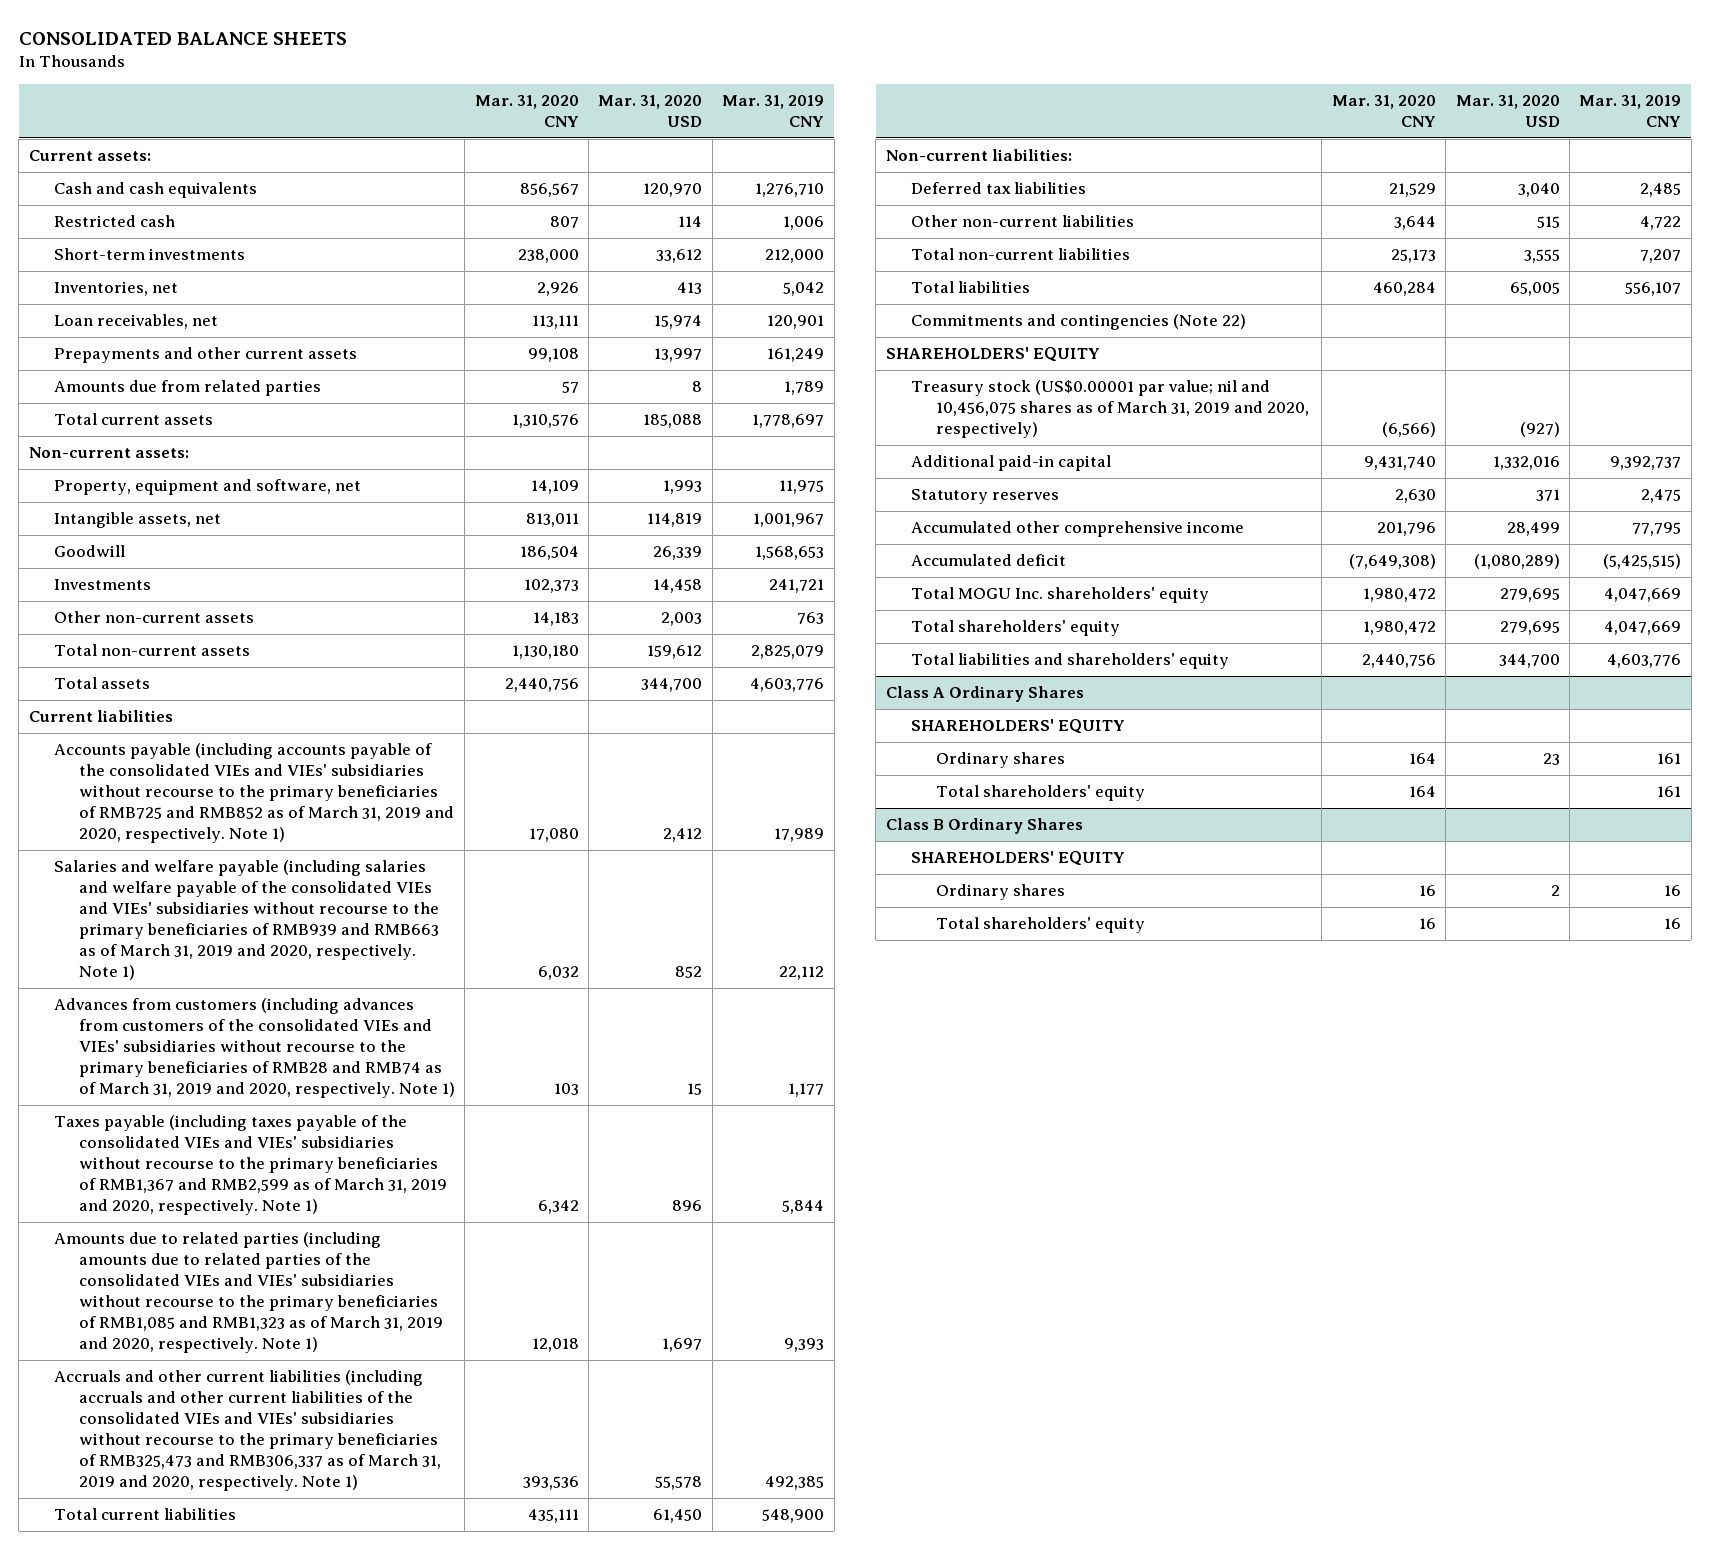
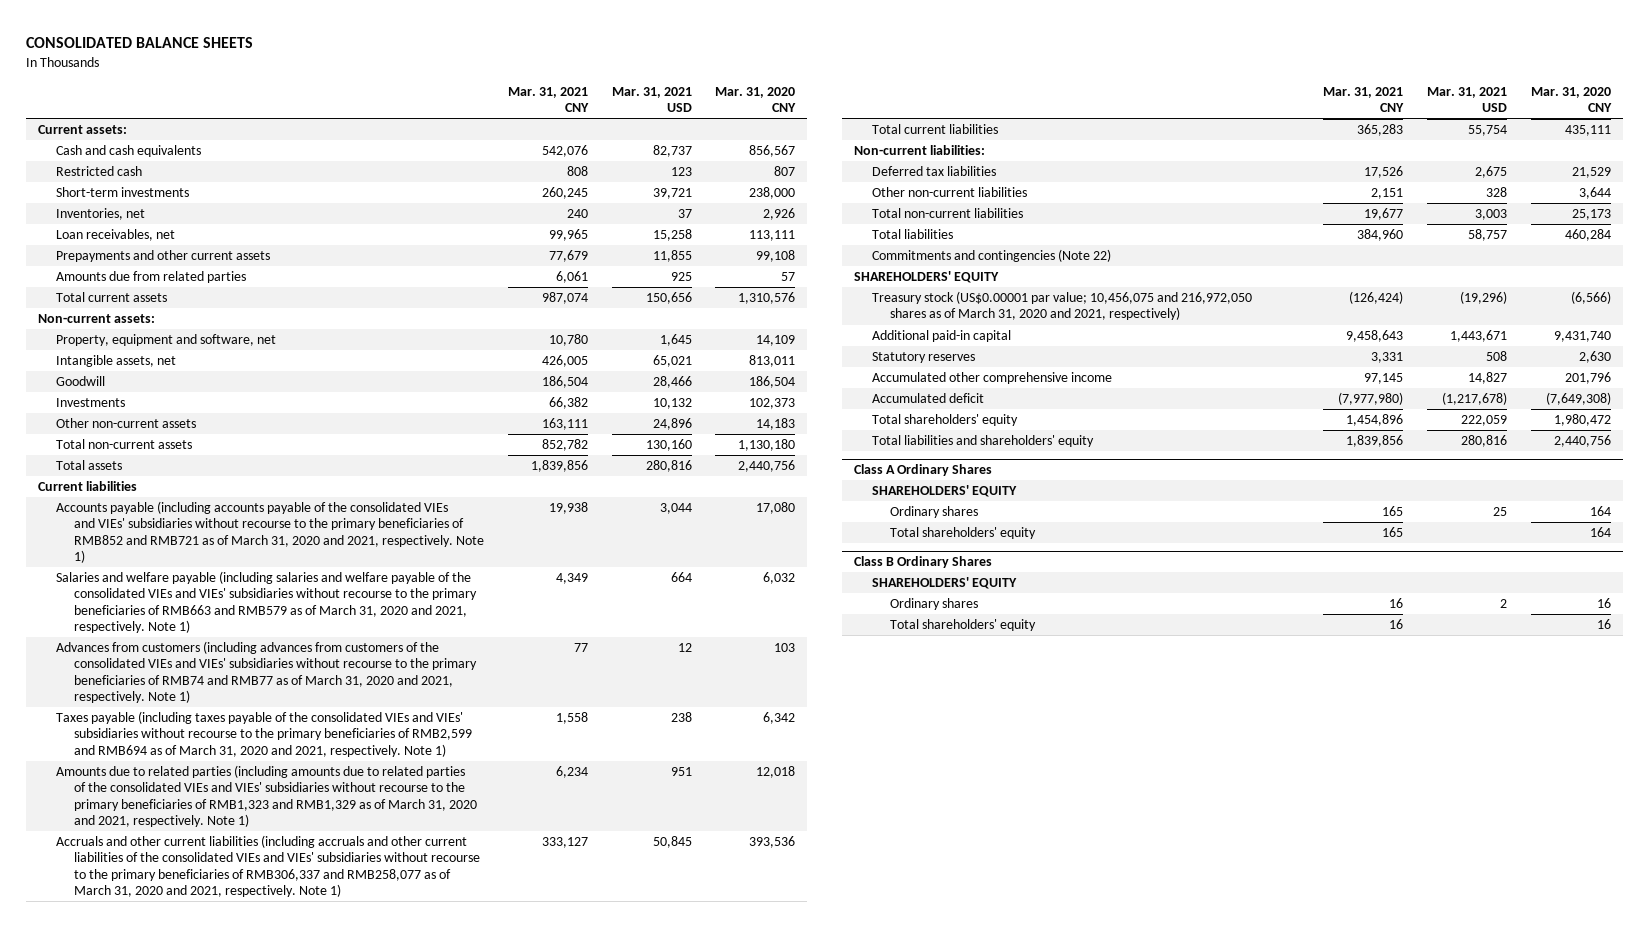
- | Mar. 31, 2020 CNY | Mar. 31, 2020 USD | Mar. 31, 2019 CNY
+ | Mar. 31, 2021 CNY | Mar. 31, 2021 USD | Mar. 31, 2020 CNY
- Accounts payable (including accounts payable of the consolidated VIEs and VIEs' subsidiaries without recourse to the primary beneficiaries of RMB725 and RMB852 as of March 31, 2019 and 2020, respectively. Note 1) | 17,080 | 2,412 | 17,989
- Salaries and welfare payable (including salaries and welfare payable of the consolidated VIEs and VIEs' subsidiaries without recourse to the primary beneficiaries of RMB939 and RMB663 as of March 31, 2019 and 2020, respectively. Note 1) | 6,032 | 852 | 22,112
- Advances from customers (including advances from customers of the consolidated VIEs and VIEs' subsidiaries without recourse to the primary beneficiaries of RMB28 and RMB74 as of March 31, 2019 and 2020, respectively. Note 1) | 103 | 15 | 1,177
- Taxes payable (including taxes payable of the consolidated VIEs and VIEs' subsidiaries without recourse to the primary beneficiaries of RMB1,367 and RMB2,599 as of March 31, 2019 and 2020, respectively. Note 1) | 6,342 | 896 | 5,844
- Amounts due to related parties (including amounts due to related parties of the consolidated VIEs and VIEs' subsidiaries without recourse to the primary beneficiaries of RMB1,085 and RMB1,323 as of March 31, 2019 and 2020, respectively. Note 1) | 12,018 | 1,697 | 9,393
- Accruals and other current liabilities (including accruals and other current liabilities of the consolidated VIEs and VIEs' subsidiaries without recourse to the primary beneficiaries of RMB325,473 and RMB306,337 as of March 31, 2019 and 2020, respectively. Note 1) | 393,536 | 55,578 | 492,385
+ Accounts payable (including accounts payable of the consolidated VIEs and VIEs' subsidiaries without recourse to the primary beneficiaries of RMB852 and RMB721 as of March 31, 2020 and 2021, respectively. Note 1) | 19,938 | 3,044 | 17,080
+ Salaries and welfare payable (including salaries and welfare payable of the consolidated VIEs and VIEs' subsidiaries without recourse to the primary beneficiaries of RMB663 and RMB579 as of March 31, 2020 and 2021, respectively. Note 1) | 4,349 | 664 | 6,032
+ Advances from customers (including advances from customers of the consolidated VIEs and VIEs' subsidiaries without recourse to the primary beneficiaries of RMB74 and RMB77 as of March 31, 2020 and 2021, respectively. Note 1) | 77 | 12 | 103
+ Taxes payable (including taxes payable of the consolidated VIEs and VIEs' subsidiaries without recourse to the primary beneficiaries of RMB2,599 and RMB694 as of March 31, 2020 and 2021, respectively. Note 1) | 1,558 | 238 | 6,342
+ Amounts due to related parties (including amounts due to related parties of the consolidated VIEs and VIEs' subsidiaries without recourse to the primary beneficiaries of RMB1,323 and RMB1,329 as of March 31, 2020 and 2021, respectively. Note 1) | 6,234 | 951 | 12,018
+ Accruals and other current liabilities (including accruals and other current liabilities of the consolidated VIEs and VIEs' subsidiaries without recourse to the primary beneficiaries of RMB306,337 and RMB258,077 as of March 31, 2020 and 2021, respectively. Note 1) | 333,127 | 50,845 | 393,536
- Treasury stock (US$0.00001 par value; nil and 10,456,075 shares as of March 31, 2019 and 2020, respectively) | (6,566) | (927) |
+ Treasury stock (US$0.00001 par value; 10,456,075 and 216,972,050 shares as of March 31, 2020 and 2021, respectively) | (126,424) | (19,296) | (6,566)
- Total MOGU Inc. shareholders' equity | 1,980,472 | 279,695 | 4,047,669

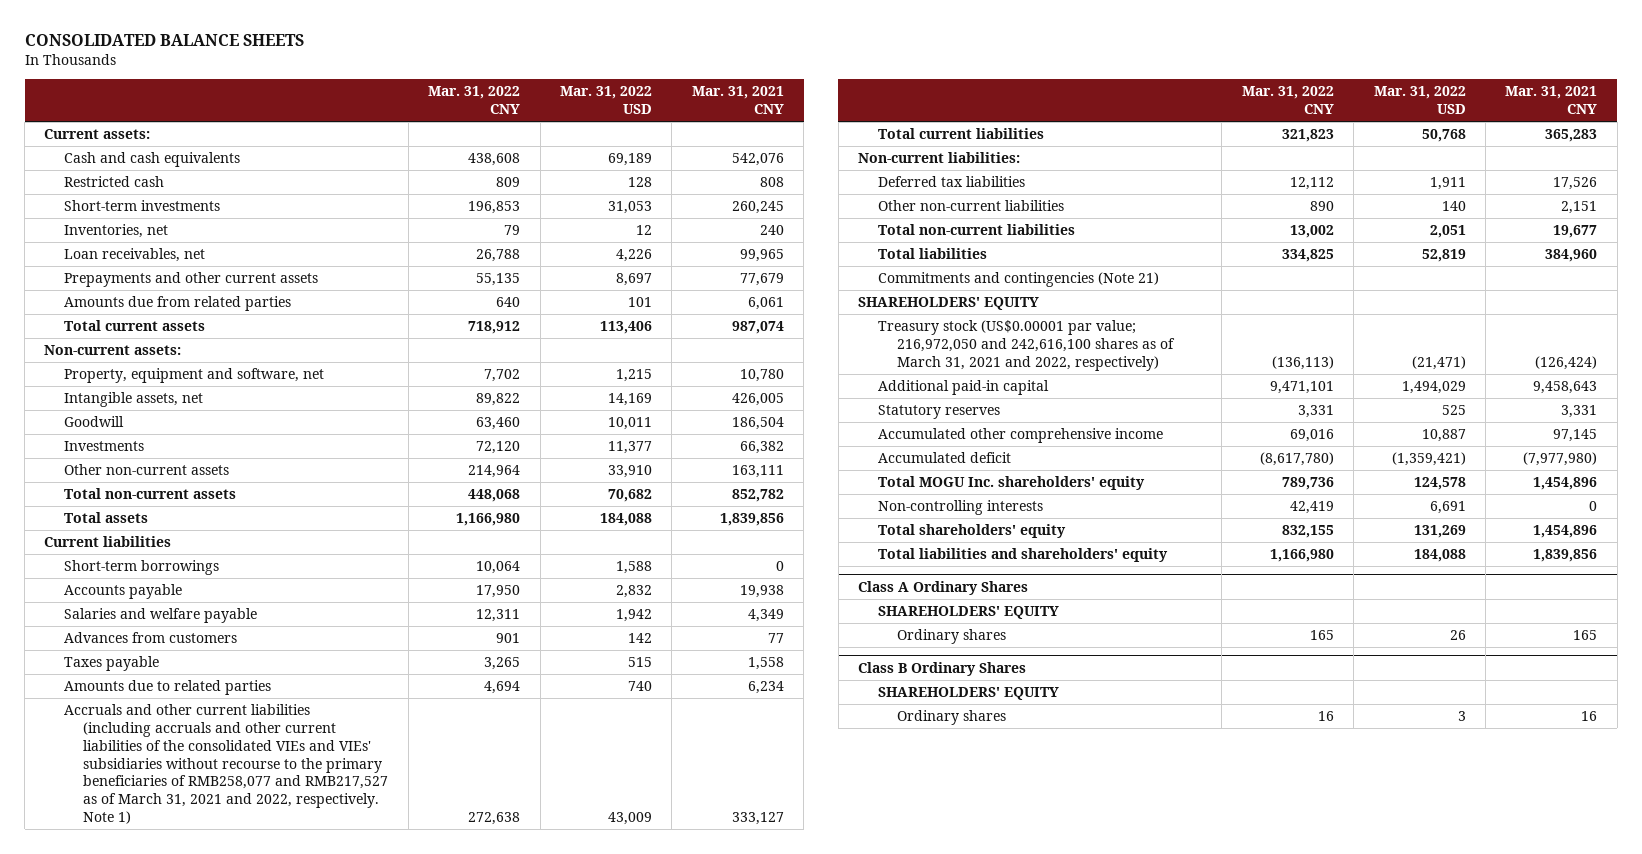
- | Mar. 31, 2021 CNY | Mar. 31, 2021 USD | Mar. 31, 2020 CNY
+ | Mar. 31, 2022 CNY | Mar. 31, 2022 USD | Mar. 31, 2021 CNY
- Accounts payable (including accounts payable of the consolidated VIEs and VIEs' subsidiaries without recourse to the primary beneficiaries of RMB852 and RMB721 as of March 31, 2020 and 2021, respectively. Note 1) | 19,938 | 3,044 | 17,080
- Salaries and welfare payable (including salaries and welfare payable of the consolidated VIEs and VIEs' subsidiaries without recourse to the primary beneficiaries of RMB663 and RMB579 as of March 31, 2020 and 2021, respectively. Note 1) | 4,349 | 664 | 6,032
- Advances from customers (including advances from customers of the consolidated VIEs and VIEs' subsidiaries without recourse to the primary beneficiaries of RMB74 and RMB77 as of March 31, 2020 and 2021, respectively. Note 1) | 77 | 12 | 103
- Taxes payable (including taxes payable of the consolidated VIEs and VIEs' subsidiaries without recourse to the primary beneficiaries of RMB2,599 and RMB694 as of March 31, 2020 and 2021, respectively. Note 1) | 1,558 | 238 | 6,342
- Amounts due to related parties (including amounts due to related parties of the consolidated VIEs and VIEs' subsidiaries without recourse to the primary beneficiaries of RMB1,323 and RMB1,329 as of March 31, 2020 and 2021, respectively. Note 1) | 6,234 | 951 | 12,018
- Accruals and other current liabilities (including accruals and other current liabilities of the consolidated VIEs and VIEs' subsidiaries without recourse to the primary beneficiaries of RMB306,337 and RMB258,077 as of March 31, 2020 and 2021, respectively. Note 1) | 333,127 | 50,845 | 393,536
+ Short-term borrowings | 10,064 | 1,588 | 0
+ Accounts payable | 17,950 | 2,832 | 19,938
+ Salaries and welfare payable | 12,311 | 1,942 | 4,349
+ Advances from customers | 901 | 142 | 77
+ Taxes payable | 3,265 | 515 | 1,558
+ Amounts due to related parties | 4,694 | 740 | 6,234
+ Accruals and other current liabilities (including accruals and other current liabilities of the consolidated VIEs and VIEs' subsidiaries without recourse to the primary beneficiaries of RMB258,077 and RMB217,527 as of March 31, 2021 and 2022, respectively. Note 1) | 272,638 | 43,009 | 333,127
- Commitments and contingencies (Note 22)
+ Commitments and contingencies (Note 21)
- Treasury stock (US$0.00001 par value; 10,456,075 and 216,972,050 shares as of March 31, 2020 and 2021, respectively) | (126,424) | (19,296) | (6,566)
+ Treasury stock (US$0.00001 par value; 216,972,050 and 242,616,100 shares as of March 31, 2021 and 2022, respectively) | (136,113) | (21,471) | (126,424)
+ Total MOGU Inc. shareholders' equity | 789,736 | 124,578 | 1,454,896
+ Non-controlling interests | 42,419 | 6,691 | 0
@ Class A Ordinary Shares
- Total shareholders' equity | 165 | | 164
@ Class B Ordinary Shares
- Total shareholders' equity | 16 | | 16

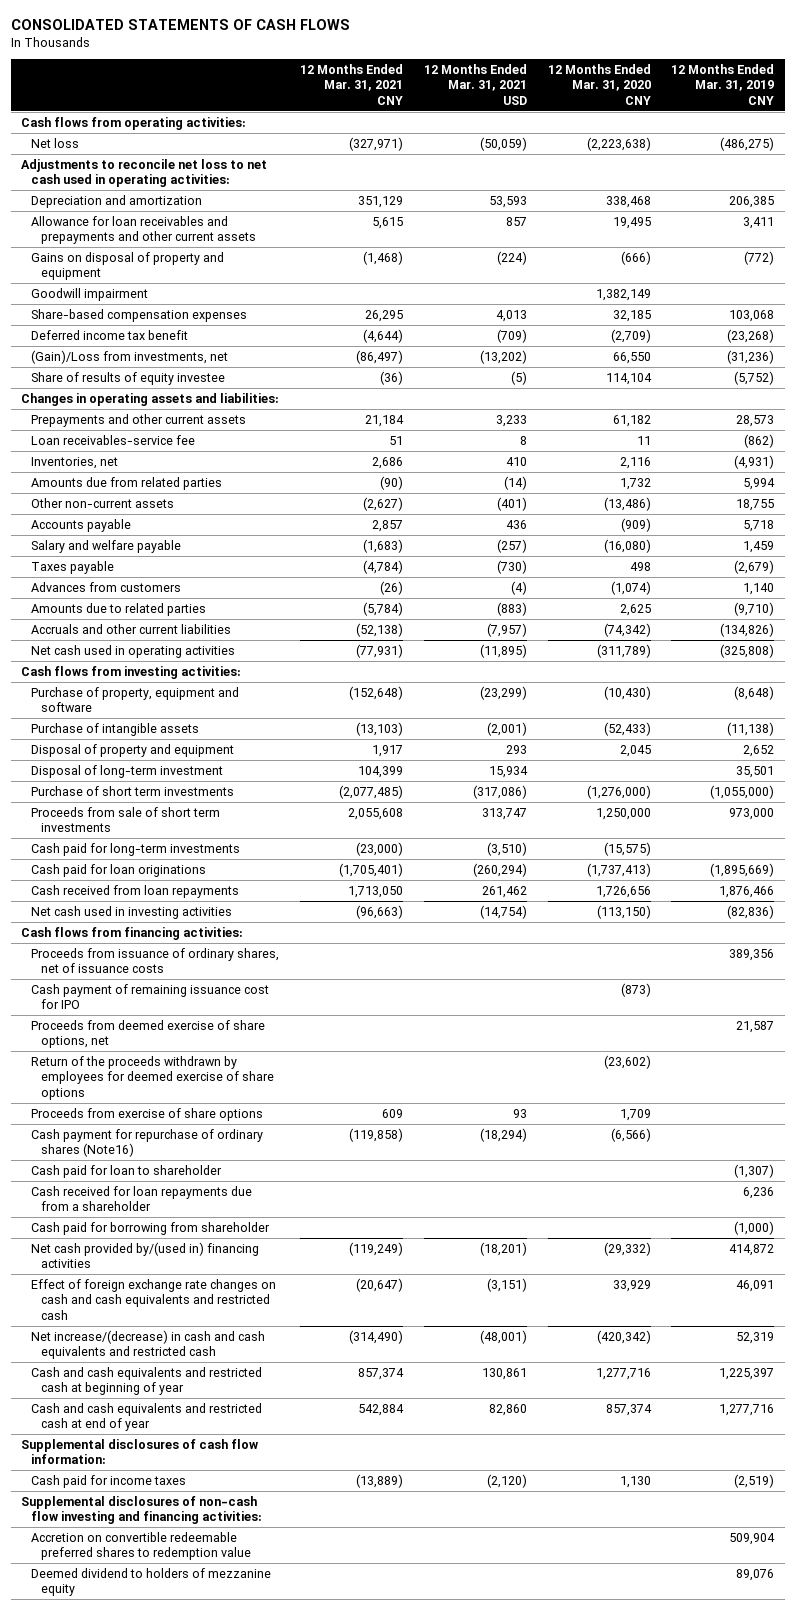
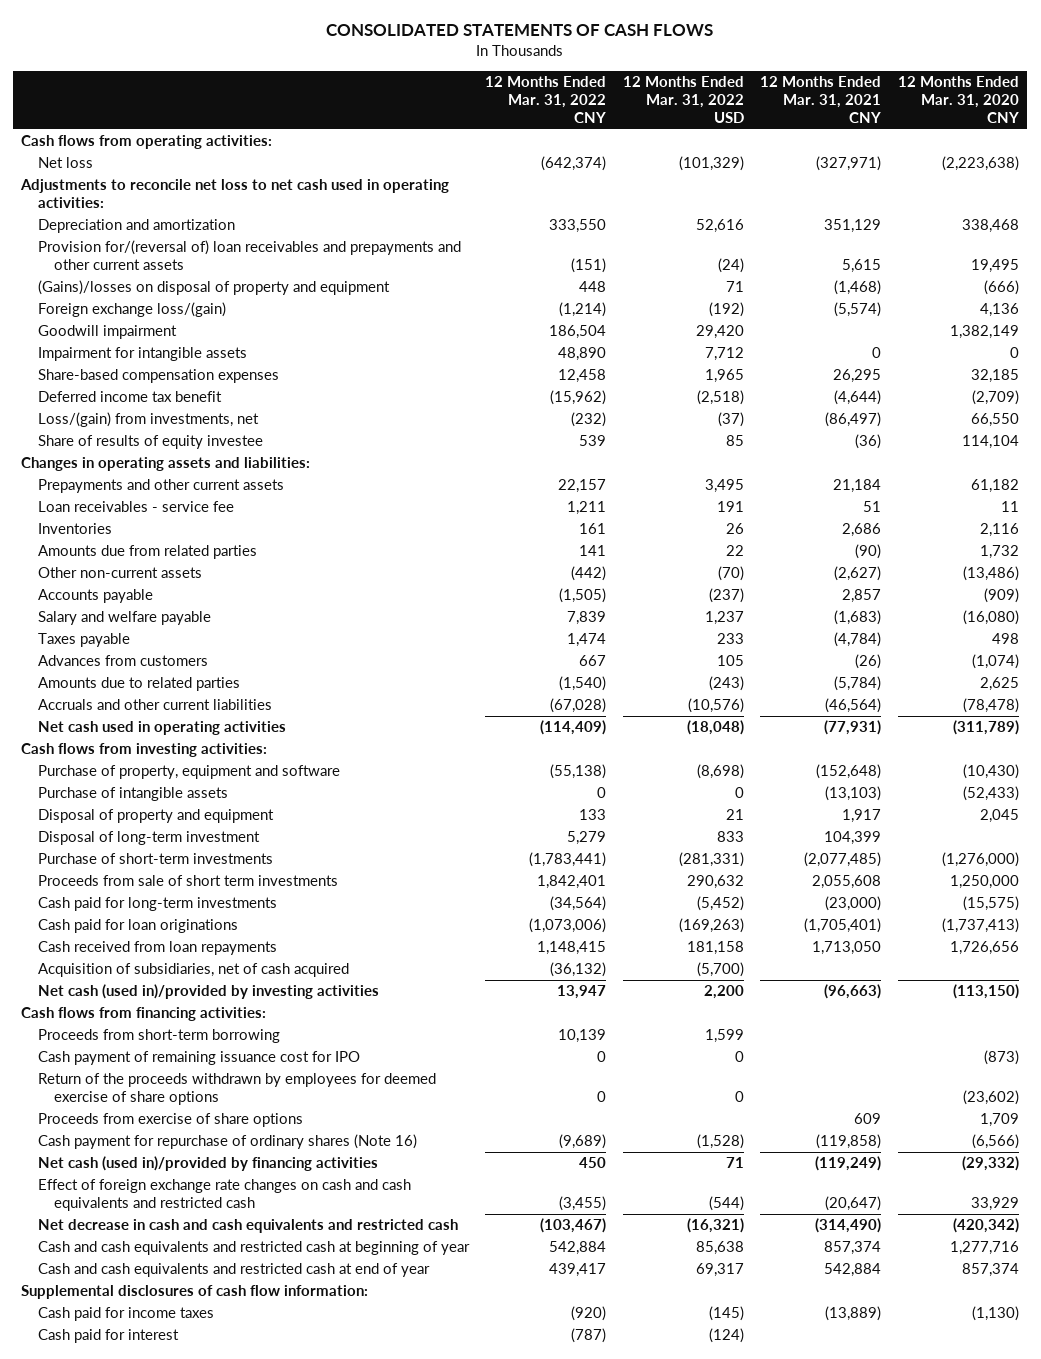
- | 12 Months Ended Mar. 31, 2021 CNY | 12 Months Ended Mar. 31, 2021 USD | 12 Months Ended Mar. 31, 2020 CNY | 12 Months Ended Mar. 31, 2019 CNY
+ | 12 Months Ended Mar. 31, 2022 CNY | 12 Months Ended Mar. 31, 2022 USD | 12 Months Ended Mar. 31, 2021 CNY | 12 Months Ended Mar. 31, 2020 CNY
- Allowance for loan receivables and prepayments and other current assets | 5,615 | 857 | 19,495 | 3,411
- Gains on disposal of property and equipment | (1,468) | (224) | (666) | (772)
+ Provision for/(reversal of) loan receivables and prepayments and other current assets | (151) | (24) | 5,615 | 19,495
+ (Gains)/losses on disposal of property and equipment | 448 | 71 | (1,468) | (666)
+ Foreign exchange loss/(gain) | (1,214) | (192) | (5,574) | 4,136
+ Impairment for intangible assets | 48,890 | 7,712 | 0 | 0
- (Gain)/Loss from investments, net | (86,497) | (13,202) | 66,550 | (31,236)
+ Loss/(gain) from investments, net | (232) | (37) | (86,497) | 66,550
- Loan receivables-service fee | 51 | 8 | 11 | (862)
- Inventories, net | 2,686 | 410 | 2,116 | (4,931)
+ Loan receivables - service fee | 1,211 | 191 | 51 | 11
+ Inventories | 161 | 26 | 2,686 | 2,116
- Accruals and other current liabilities | (52,138) | (7,957) | (74,342) | (134,826)
+ Accruals and other current liabilities | (67,028) | (10,576) | (46,564) | (78,478)
- Purchase of short term investments | (2,077,485) | (317,086) | (1,276,000) | (1,055,000)
+ Purchase of short-term investments | (1,783,441) | (281,331) | (2,077,485) | (1,276,000)
- Net cash used in investing activities | (96,663) | (14,754) | (113,150) | (82,836)
+ Acquisition of subsidiaries, net of cash acquired | (36,132) | (5,700) | |
+ Net cash (used in)/provided by investing activities | 13,947 | 2,200 | (96,663) | (113,150)
- Proceeds from issuance of ordinary shares, net of issuance costs | | | | 389,356
+ Proceeds from short-term borrowing | 10,139 | 1,599 | |
- Proceeds from deemed exercise of share options, net | | | | 21,587
- Cash payment for repurchase of ordinary shares (Note16) | (119,858) | (18,294) | (6,566) |
- Cash paid for loan to shareholder | | | | (1,307)
- Cash received for loan repayments due from a shareholder | | | | 6,236
- Cash paid for borrowing from shareholder | | | | (1,000)
- Net cash provided by/(used in) financing activities | (119,249) | (18,201) | (29,332) | 414,872
+ Cash payment for repurchase of ordinary shares (Note 16) | (9,689) | (1,528) | (119,858) | (6,566)
+ Net cash (used in)/provided by financing activities | 450 | 71 | (119,249) | (29,332)
- Net increase/(decrease) in cash and cash equivalents and restricted cash | (314,490) | (48,001) | (420,342) | 52,319
+ Net decrease in cash and cash equivalents and restricted cash | (103,467) | (16,321) | (314,490) | (420,342)
- Cash paid for income taxes | (13,889) | (2,120) | 1,130 | (2,519)
- Supplemental disclosures of non-cash flow investing and financing activities:
- Accretion on convertible redeemable preferred shares to redemption value | | | | 509,904
- Deemed dividend to holders of mezzanine equity | | | | 89,076
+ Cash paid for income taxes | (920) | (145) | (13,889) | (1,130)
+ Cash paid for interest | (787) | (124) | |

